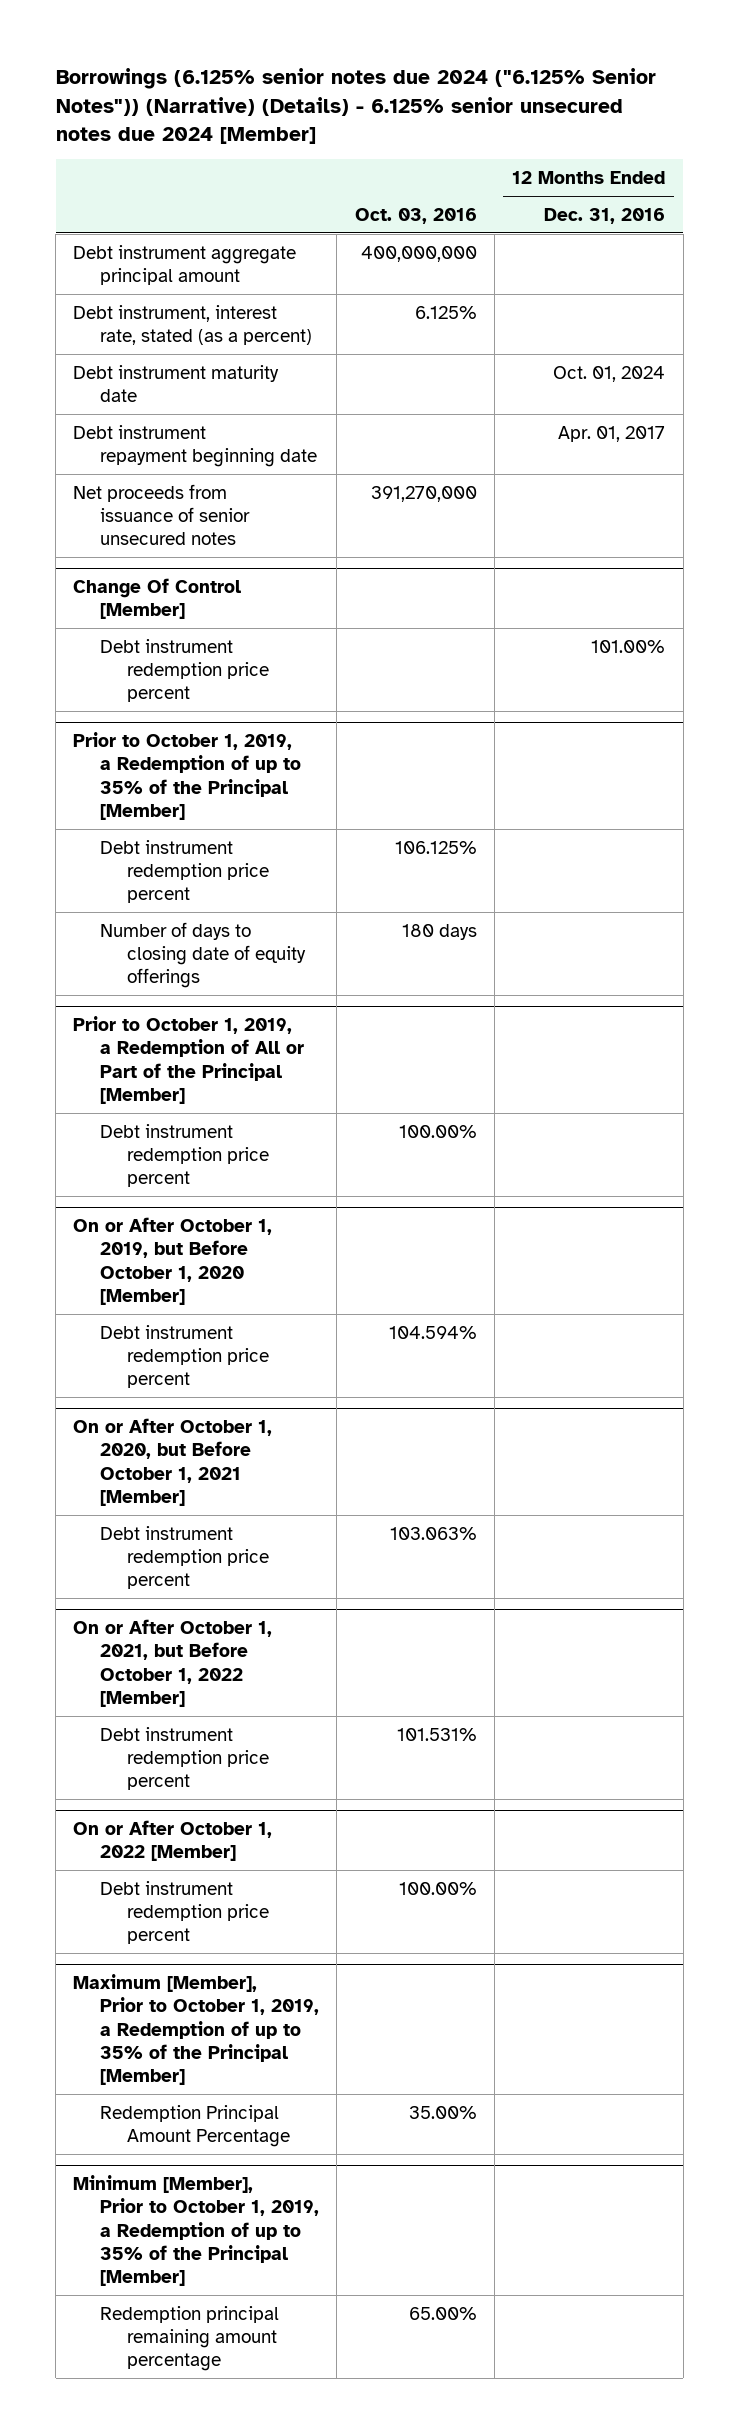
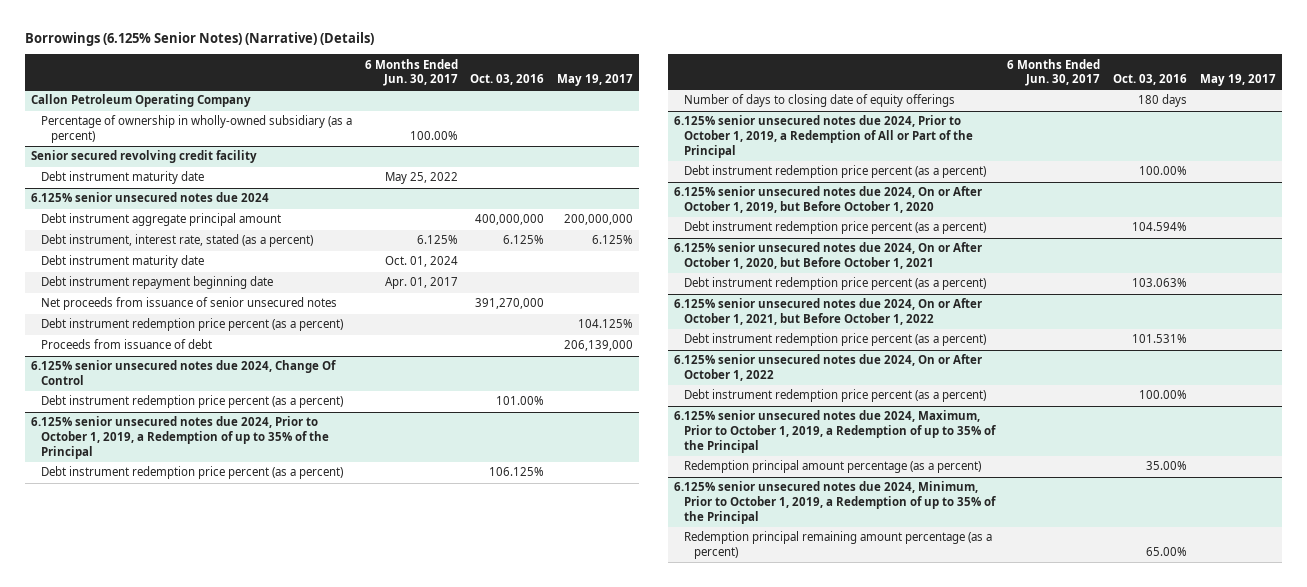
- Borrowings (6.125% senior notes due 2024 ("6.125% Senior Notes")) (Narrative) (Details) - 6.125% senior unsecured notes due 2024 [Member]
+ Borrowings (6.125% Senior Notes) (Narrative) (Details)
- | Oct. 03, 2016 | 12 Months Ended Dec. 31, 2016
+ | 6 Months Ended Jun. 30, 2017 | Oct. 03, 2016 | May 19, 2017
+ Callon Petroleum Operating Company
+ Percentage of ownership in wholly-owned subsidiary (as a percent) | 100.00% | |
+ Senior secured revolving credit facility
+ Debt instrument maturity date | May 25, 2022 | |
+ 6.125% senior unsecured notes due 2024
- Change Of Control [Member]
- Debt instrument redemption price percent | | 101.00%
- Prior to October 1, 2019, a Redemption of up to 35% of the Principal [Member]
- Debt instrument redemption price percent | 106.125% |
+ Debt instrument redemption price percent (as a percent) | | | 104.125%
+ Proceeds from issuance of debt | | | 206,139,000
+ 6.125% senior unsecured notes due 2024, Change Of Control
+ Debt instrument redemption price percent (as a percent) | | 101.00% |
+ 6.125% senior unsecured notes due 2024, Prior to October 1, 2019, a Redemption of up to 35% of the Principal
+ Debt instrument redemption price percent (as a percent) | | 106.125% |
- Prior to October 1, 2019, a Redemption of All or Part of the Principal [Member]
- Debt instrument redemption price percent | 100.00% |
- On or After October 1, 2019, but Before October 1, 2020 [Member]
- Debt instrument redemption price percent | 104.594% |
- On or After October 1, 2020, but Before October 1, 2021 [Member]
- Debt instrument redemption price percent | 103.063% |
- On or After October 1, 2021, but Before October 1, 2022 [Member]
- Debt instrument redemption price percent | 101.531% |
- On or After October 1, 2022 [Member]
- Debt instrument redemption price percent | 100.00% |
- Maximum [Member], Prior to October 1, 2019, a Redemption of up to 35% of the Principal [Member]
- Redemption Principal Amount Percentage | 35.00% |
- Minimum [Member], Prior to October 1, 2019, a Redemption of up to 35% of the Principal [Member]
- Redemption principal remaining amount percentage | 65.00% |
+ 6.125% senior unsecured notes due 2024, Prior to October 1, 2019, a Redemption of All or Part of the Principal
+ Debt instrument redemption price percent (as a percent) | | 100.00% |
+ 6.125% senior unsecured notes due 2024, On or After October 1, 2019, but Before October 1, 2020
+ Debt instrument redemption price percent (as a percent) | | 104.594% |
+ 6.125% senior unsecured notes due 2024, On or After October 1, 2020, but Before October 1, 2021
+ Debt instrument redemption price percent (as a percent) | | 103.063% |
+ 6.125% senior unsecured notes due 2024, On or After October 1, 2021, but Before October 1, 2022
+ Debt instrument redemption price percent (as a percent) | | 101.531% |
+ 6.125% senior unsecured notes due 2024, On or After October 1, 2022
+ Debt instrument redemption price percent (as a percent) | | 100.00% |
+ 6.125% senior unsecured notes due 2024, Maximum, Prior to October 1, 2019, a Redemption of up to 35% of the Principal
+ Redemption principal amount percentage (as a percent) | | 35.00% |
+ 6.125% senior unsecured notes due 2024, Minimum, Prior to October 1, 2019, a Redemption of up to 35% of the Principal
+ Redemption principal remaining amount percentage (as a percent) | | 65.00% |

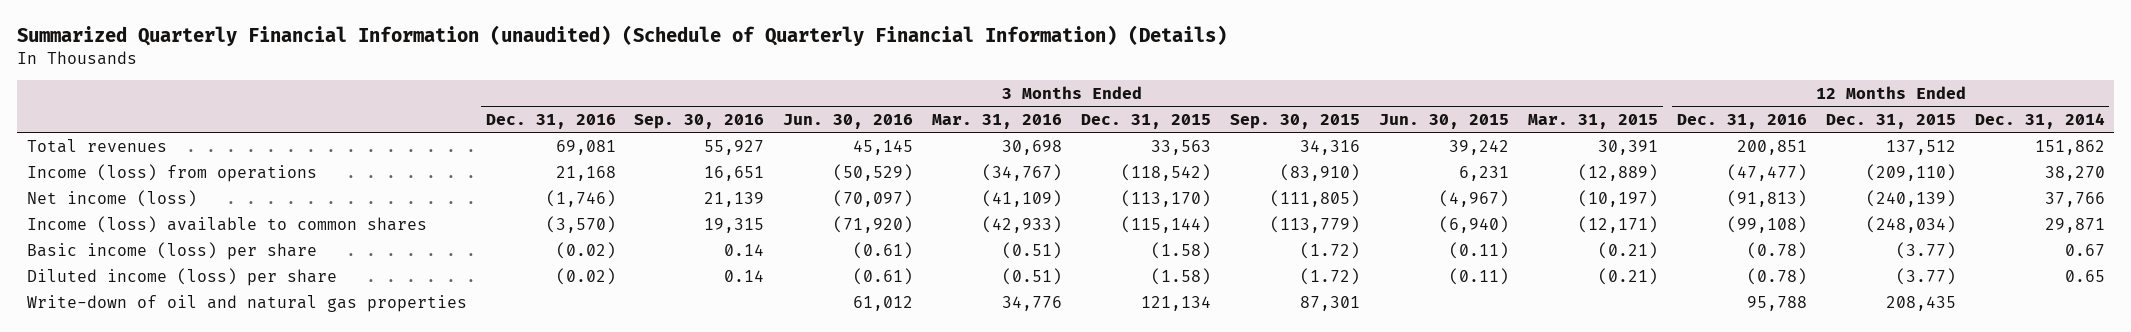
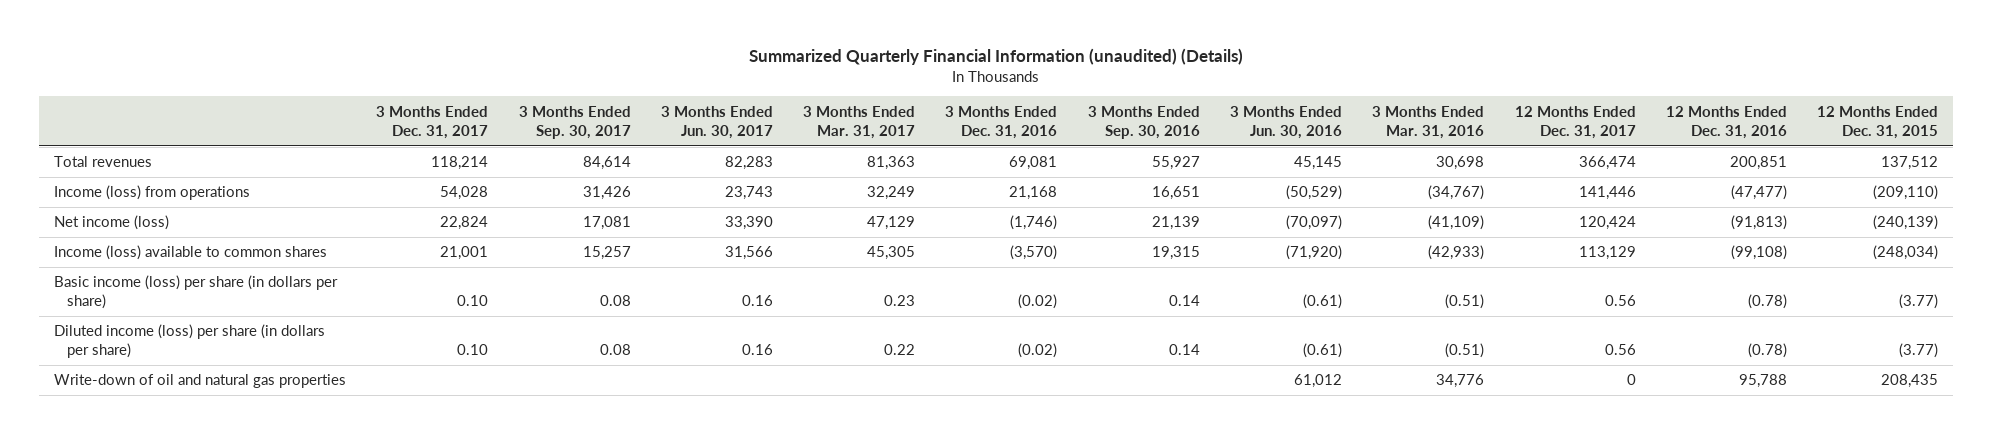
- Summarized Quarterly Financial Information (unaudited) (Schedule of Quarterly Financial Information) (Details)
+ Summarized Quarterly Financial Information (unaudited) (Details)
- | 3 Months Ended Dec. 31, 2016 | 3 Months Ended Sep. 30, 2016 | 3 Months Ended Jun. 30, 2016 | 3 Months Ended Mar. 31, 2016 | 3 Months Ended Dec. 31, 2015 | 3 Months Ended Sep. 30, 2015 | 3 Months Ended Jun. 30, 2015 | 3 Months Ended Mar. 31, 2015 | 12 Months Ended Dec. 31, 2016 | 12 Months Ended Dec. 31, 2015 | 12 Months Ended Dec. 31, 2014
+ | 3 Months Ended Dec. 31, 2017 | 3 Months Ended Sep. 30, 2017 | 3 Months Ended Jun. 30, 2017 | 3 Months Ended Mar. 31, 2017 | 3 Months Ended Dec. 31, 2016 | 3 Months Ended Sep. 30, 2016 | 3 Months Ended Jun. 30, 2016 | 3 Months Ended Mar. 31, 2016 | 12 Months Ended Dec. 31, 2017 | 12 Months Ended Dec. 31, 2016 | 12 Months Ended Dec. 31, 2015
- Basic income (loss) per share | (0.02) | 0.14 | (0.61) | (0.51) | (1.58) | (1.72) | (0.11) | (0.21) | (0.78) | (3.77) | 0.67
- Diluted income (loss) per share | (0.02) | 0.14 | (0.61) | (0.51) | (1.58) | (1.72) | (0.11) | (0.21) | (0.78) | (3.77) | 0.65
+ Basic income (loss) per share (in dollars per share) | 0.10 | 0.08 | 0.16 | 0.23 | (0.02) | 0.14 | (0.61) | (0.51) | 0.56 | (0.78) | (3.77)
+ Diluted income (loss) per share (in dollars per share) | 0.10 | 0.08 | 0.16 | 0.22 | (0.02) | 0.14 | (0.61) | (0.51) | 0.56 | (0.78) | (3.77)

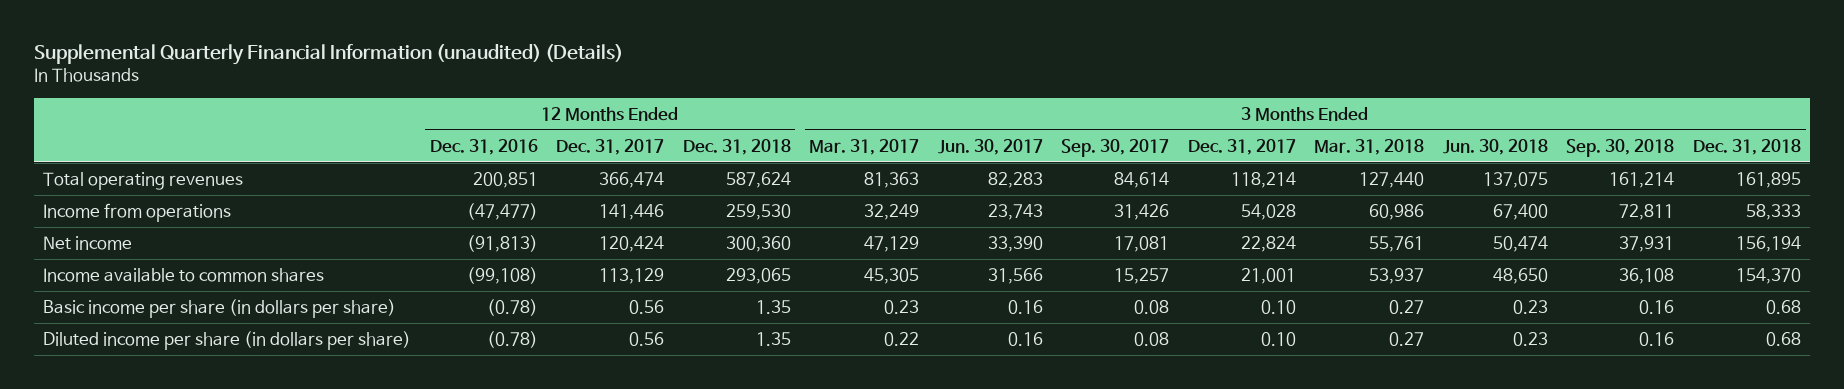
- Summarized Quarterly Financial Information (unaudited) (Details)
+ Supplemental Quarterly Financial Information (unaudited) (Details)
- | 3 Months Ended Dec. 31, 2017 | 3 Months Ended Sep. 30, 2017 | 3 Months Ended Jun. 30, 2017 | 3 Months Ended Mar. 31, 2017 | 3 Months Ended Dec. 31, 2016 | 3 Months Ended Sep. 30, 2016 | 3 Months Ended Jun. 30, 2016 | 3 Months Ended Mar. 31, 2016 | 12 Months Ended Dec. 31, 2017 | 12 Months Ended Dec. 31, 2016 | 12 Months Ended Dec. 31, 2015
+ | 12 Months Ended Dec. 31, 2016 | 12 Months Ended Dec. 31, 2017 | 12 Months Ended Dec. 31, 2018 | 3 Months Ended Mar. 31, 2017 | 3 Months Ended Jun. 30, 2017 | 3 Months Ended Sep. 30, 2017 | 3 Months Ended Dec. 31, 2017 | 3 Months Ended Mar. 31, 2018 | 3 Months Ended Jun. 30, 2018 | 3 Months Ended Sep. 30, 2018 | 3 Months Ended Dec. 31, 2018
- Total revenues | 118,214 | 84,614 | 82,283 | 81,363 | 69,081 | 55,927 | 45,145 | 30,698 | 366,474 | 200,851 | 137,512
- Income (loss) from operations | 54,028 | 31,426 | 23,743 | 32,249 | 21,168 | 16,651 | (50,529) | (34,767) | 141,446 | (47,477) | (209,110)
- Net income (loss) | 22,824 | 17,081 | 33,390 | 47,129 | (1,746) | 21,139 | (70,097) | (41,109) | 120,424 | (91,813) | (240,139)
- Income (loss) available to common shares | 21,001 | 15,257 | 31,566 | 45,305 | (3,570) | 19,315 | (71,920) | (42,933) | 113,129 | (99,108) | (248,034)
- Basic income (loss) per share (in dollars per share) | 0.10 | 0.08 | 0.16 | 0.23 | (0.02) | 0.14 | (0.61) | (0.51) | 0.56 | (0.78) | (3.77)
- Diluted income (loss) per share (in dollars per share) | 0.10 | 0.08 | 0.16 | 0.22 | (0.02) | 0.14 | (0.61) | (0.51) | 0.56 | (0.78) | (3.77)
- Write-down of oil and natural gas properties | | | | | | | 61,012 | 34,776 | 0 | 95,788 | 208,435
+ Total operating revenues | 200,851 | 366,474 | 587,624 | 81,363 | 82,283 | 84,614 | 118,214 | 127,440 | 137,075 | 161,214 | 161,895
+ Income from operations | (47,477) | 141,446 | 259,530 | 32,249 | 23,743 | 31,426 | 54,028 | 60,986 | 67,400 | 72,811 | 58,333
+ Net income | (91,813) | 120,424 | 300,360 | 47,129 | 33,390 | 17,081 | 22,824 | 55,761 | 50,474 | 37,931 | 156,194
+ Income available to common shares | (99,108) | 113,129 | 293,065 | 45,305 | 31,566 | 15,257 | 21,001 | 53,937 | 48,650 | 36,108 | 154,370
+ Basic income per share (in dollars per share) | (0.78) | 0.56 | 1.35 | 0.23 | 0.16 | 0.08 | 0.10 | 0.27 | 0.23 | 0.16 | 0.68
+ Diluted income per share (in dollars per share) | (0.78) | 0.56 | 1.35 | 0.22 | 0.16 | 0.08 | 0.10 | 0.27 | 0.23 | 0.16 | 0.68

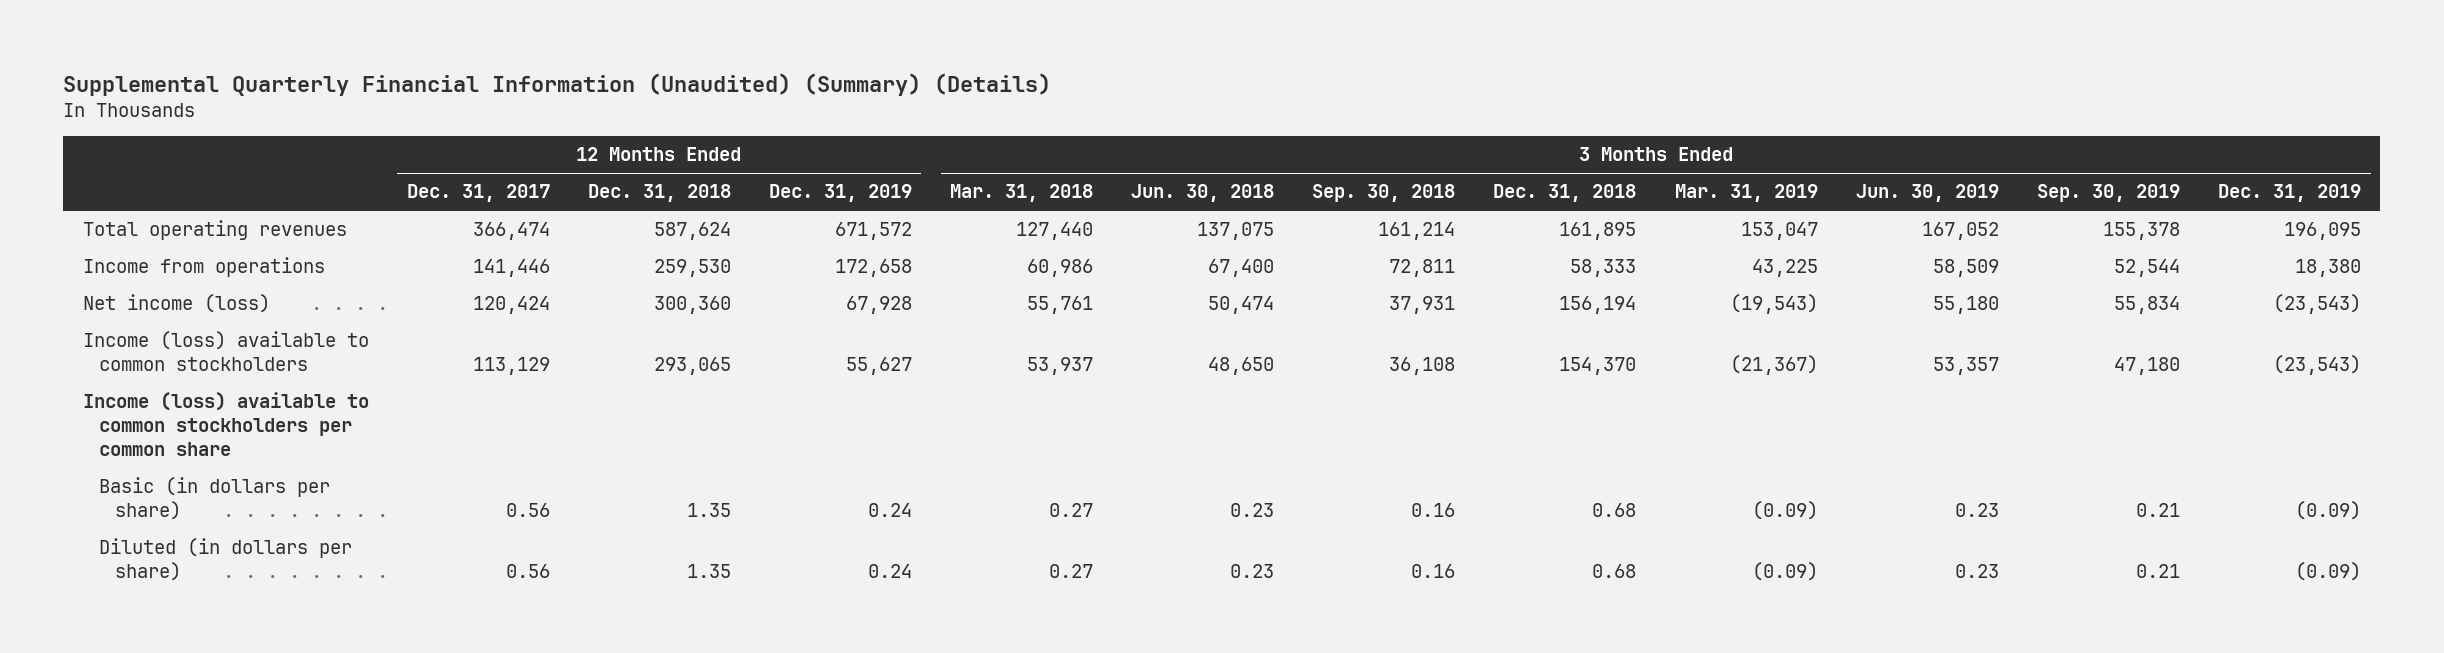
- Supplemental Quarterly Financial Information (unaudited) (Details)
+ Supplemental Quarterly Financial Information (Unaudited) (Summary) (Details)
- | 12 Months Ended Dec. 31, 2016 | 12 Months Ended Dec. 31, 2017 | 12 Months Ended Dec. 31, 2018 | 3 Months Ended Mar. 31, 2017 | 3 Months Ended Jun. 30, 2017 | 3 Months Ended Sep. 30, 2017 | 3 Months Ended Dec. 31, 2017 | 3 Months Ended Mar. 31, 2018 | 3 Months Ended Jun. 30, 2018 | 3 Months Ended Sep. 30, 2018 | 3 Months Ended Dec. 31, 2018
+ | 12 Months Ended Dec. 31, 2017 | 12 Months Ended Dec. 31, 2018 | 12 Months Ended Dec. 31, 2019 | 3 Months Ended Mar. 31, 2018 | 3 Months Ended Jun. 30, 2018 | 3 Months Ended Sep. 30, 2018 | 3 Months Ended Dec. 31, 2018 | 3 Months Ended Mar. 31, 2019 | 3 Months Ended Jun. 30, 2019 | 3 Months Ended Sep. 30, 2019 | 3 Months Ended Dec. 31, 2019
- Net income | (91,813) | 120,424 | 300,360 | 47,129 | 33,390 | 17,081 | 22,824 | 55,761 | 50,474 | 37,931 | 156,194
- Income available to common shares | (99,108) | 113,129 | 293,065 | 45,305 | 31,566 | 15,257 | 21,001 | 53,937 | 48,650 | 36,108 | 154,370
- Basic income per share (in dollars per share) | (0.78) | 0.56 | 1.35 | 0.23 | 0.16 | 0.08 | 0.10 | 0.27 | 0.23 | 0.16 | 0.68
- Diluted income per share (in dollars per share) | (0.78) | 0.56 | 1.35 | 0.22 | 0.16 | 0.08 | 0.10 | 0.27 | 0.23 | 0.16 | 0.68
+ Net income (loss) | 120,424 | 300,360 | 67,928 | 55,761 | 50,474 | 37,931 | 156,194 | (19,543) | 55,180 | 55,834 | (23,543)
+ Income (loss) available to common stockholders | 113,129 | 293,065 | 55,627 | 53,937 | 48,650 | 36,108 | 154,370 | (21,367) | 53,357 | 47,180 | (23,543)
+ Income (loss) available to common stockholders per common share
+ Basic (in dollars per share) | 0.56 | 1.35 | 0.24 | 0.27 | 0.23 | 0.16 | 0.68 | (0.09) | 0.23 | 0.21 | (0.09)
+ Diluted (in dollars per share) | 0.56 | 1.35 | 0.24 | 0.27 | 0.23 | 0.16 | 0.68 | (0.09) | 0.23 | 0.21 | (0.09)

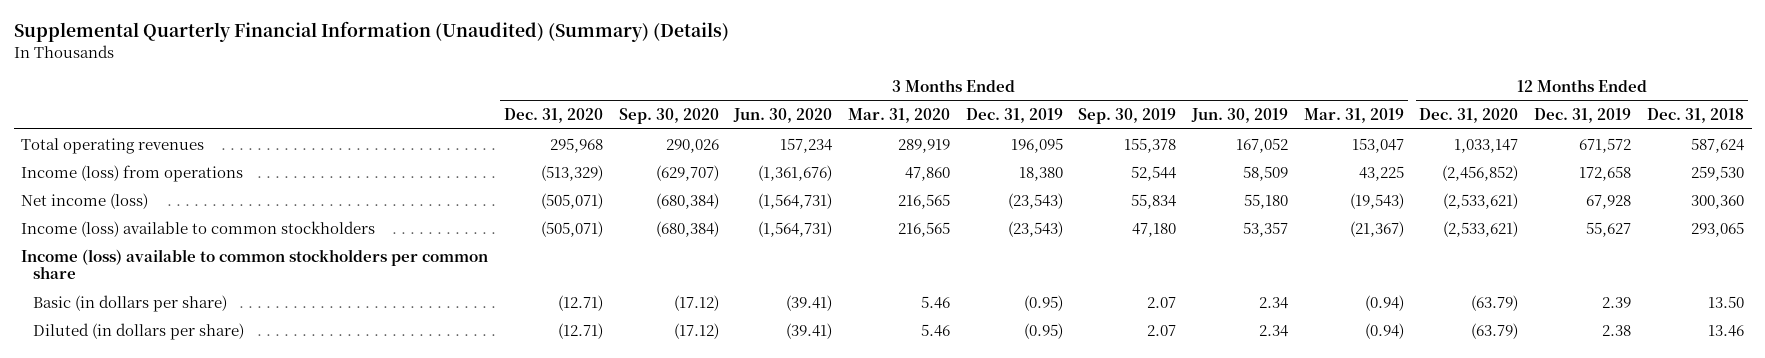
- | 12 Months Ended Dec. 31, 2017 | 12 Months Ended Dec. 31, 2018 | 12 Months Ended Dec. 31, 2019 | 3 Months Ended Mar. 31, 2018 | 3 Months Ended Jun. 30, 2018 | 3 Months Ended Sep. 30, 2018 | 3 Months Ended Dec. 31, 2018 | 3 Months Ended Mar. 31, 2019 | 3 Months Ended Jun. 30, 2019 | 3 Months Ended Sep. 30, 2019 | 3 Months Ended Dec. 31, 2019
+ | 3 Months Ended Dec. 31, 2020 | 3 Months Ended Sep. 30, 2020 | 3 Months Ended Jun. 30, 2020 | 3 Months Ended Mar. 31, 2020 | 3 Months Ended Dec. 31, 2019 | 3 Months Ended Sep. 30, 2019 | 3 Months Ended Jun. 30, 2019 | 3 Months Ended Mar. 31, 2019 | 12 Months Ended Dec. 31, 2020 | 12 Months Ended Dec. 31, 2019 | 12 Months Ended Dec. 31, 2018
- Income from operations | 141,446 | 259,530 | 172,658 | 60,986 | 67,400 | 72,811 | 58,333 | 43,225 | 58,509 | 52,544 | 18,380
+ Income (loss) from operations | (513,329) | (629,707) | (1,361,676) | 47,860 | 18,380 | 52,544 | 58,509 | 43,225 | (2,456,852) | 172,658 | 259,530
- Basic (in dollars per share) | 0.56 | 1.35 | 0.24 | 0.27 | 0.23 | 0.16 | 0.68 | (0.09) | 0.23 | 0.21 | (0.09)
- Diluted (in dollars per share) | 0.56 | 1.35 | 0.24 | 0.27 | 0.23 | 0.16 | 0.68 | (0.09) | 0.23 | 0.21 | (0.09)
+ Basic (in dollars per share) | (12.71) | (17.12) | (39.41) | 5.46 | (0.95) | 2.07 | 2.34 | (0.94) | (63.79) | 2.39 | 13.50
+ Diluted (in dollars per share) | (12.71) | (17.12) | (39.41) | 5.46 | (0.95) | 2.07 | 2.34 | (0.94) | (63.79) | 2.38 | 13.46

